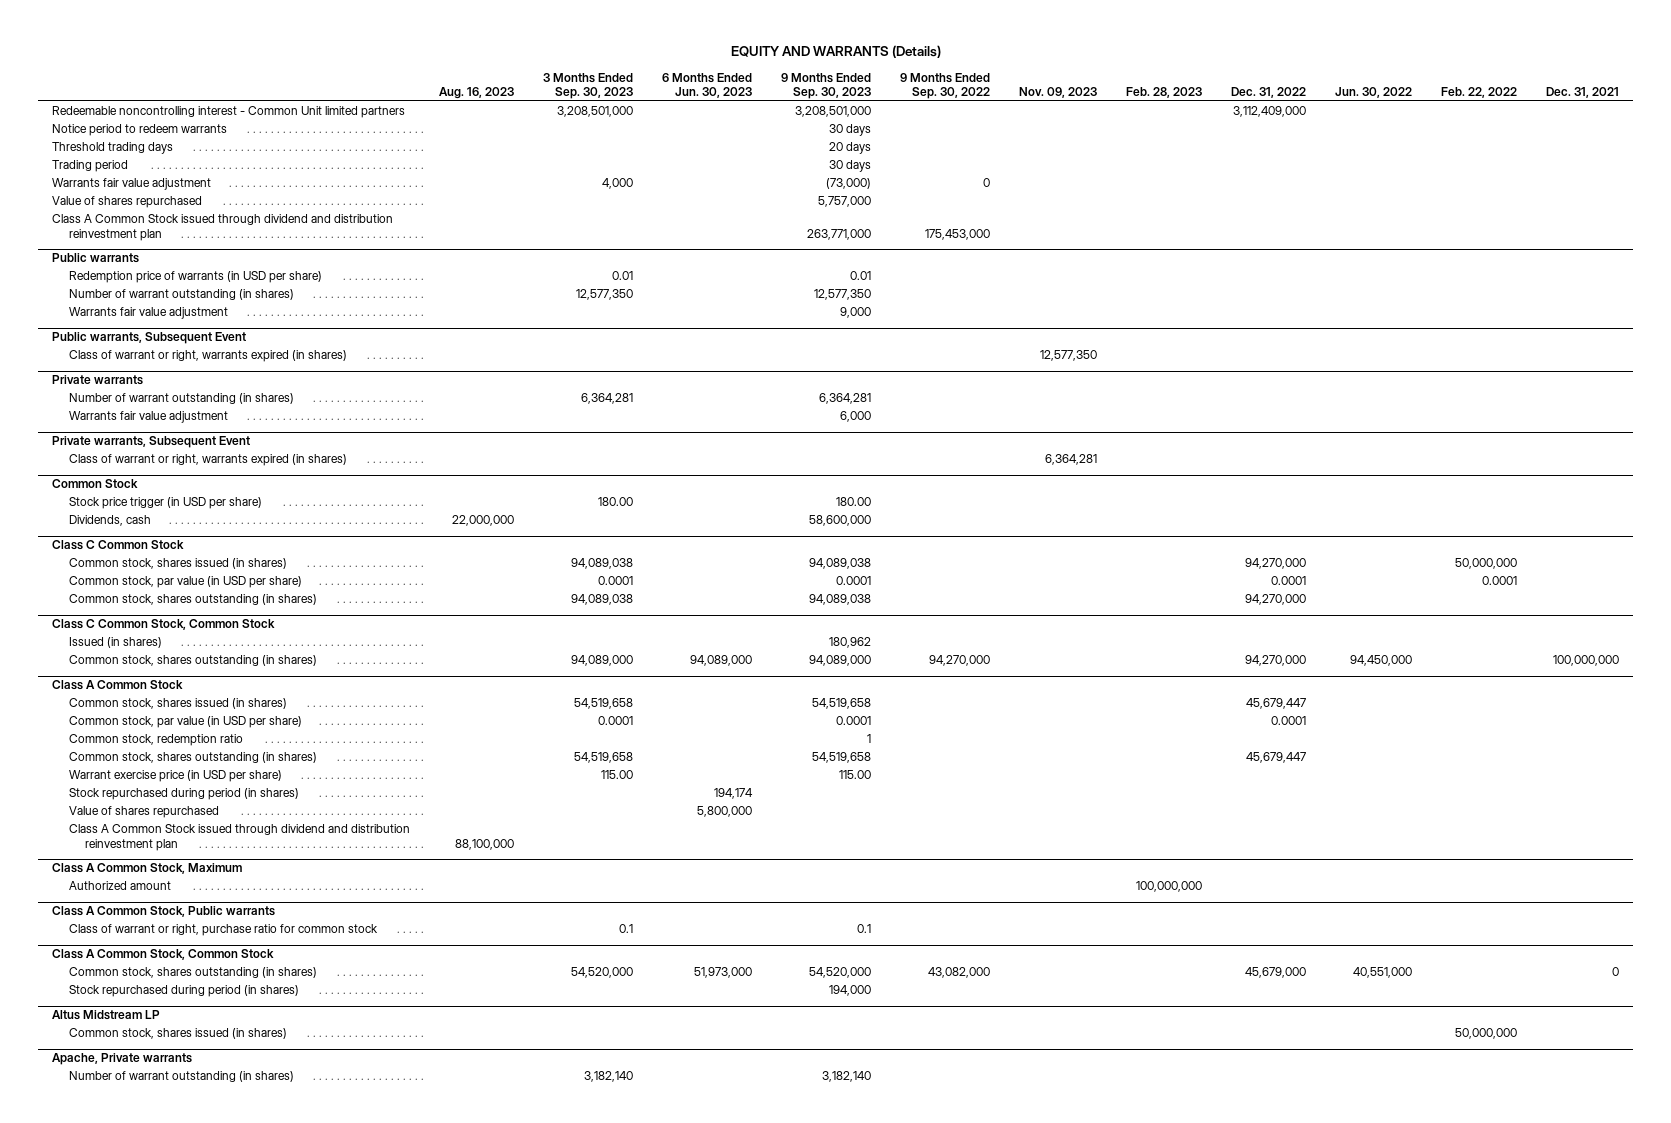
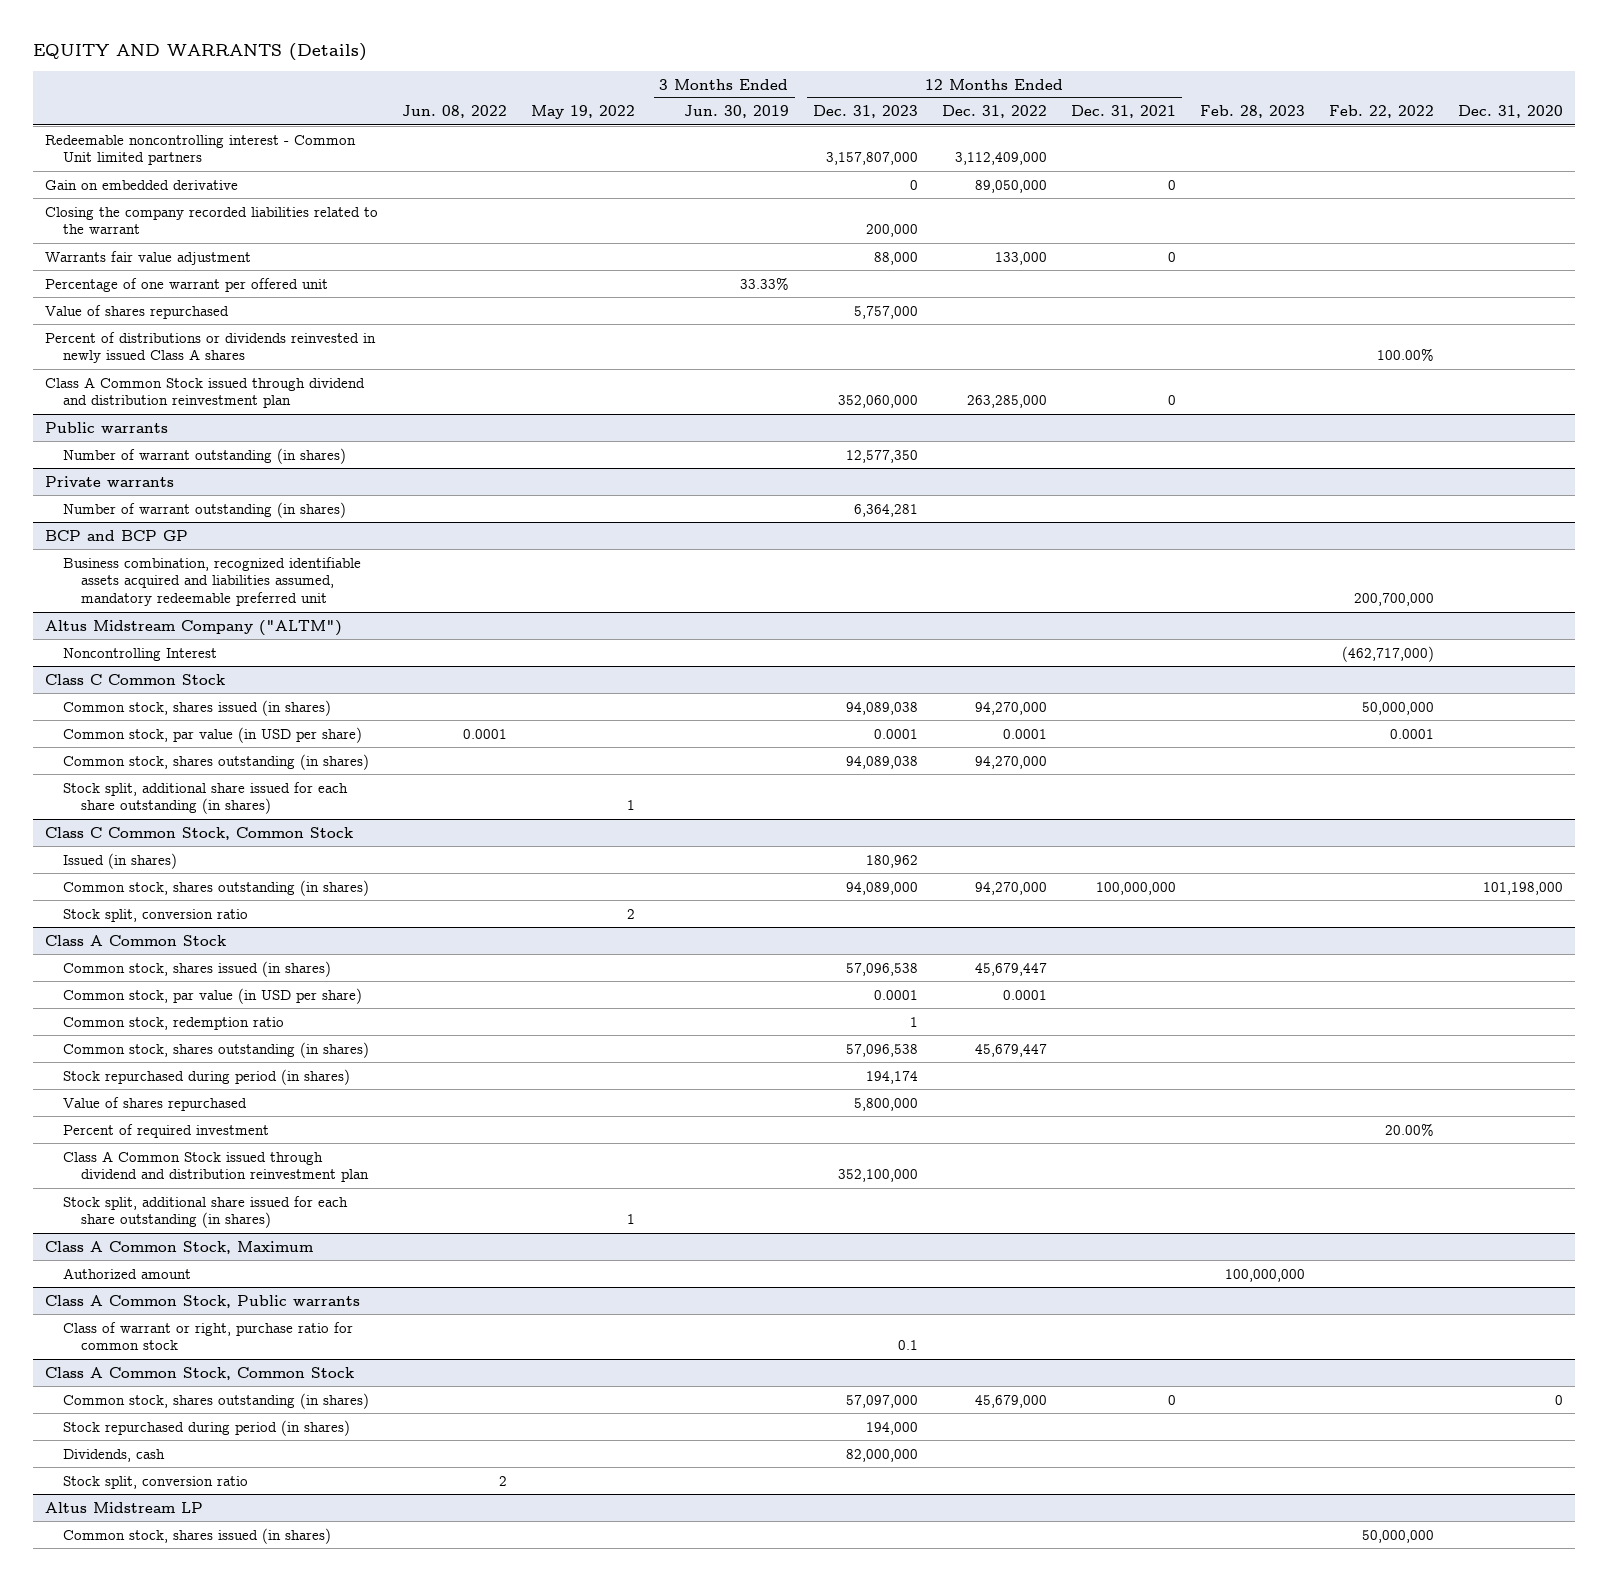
- | Aug. 16, 2023 | 3 Months Ended Sep. 30, 2023 | 6 Months Ended Jun. 30, 2023 | 9 Months Ended Sep. 30, 2023 | 9 Months Ended Sep. 30, 2022 | Nov. 09, 2023 | Feb. 28, 2023 | Dec. 31, 2022 | Jun. 30, 2022 | Feb. 22, 2022 | Dec. 31, 2021
+ | Jun. 08, 2022 | May 19, 2022 | 3 Months Ended Jun. 30, 2019 | 12 Months Ended Dec. 31, 2023 | 12 Months Ended Dec. 31, 2022 | 12 Months Ended Dec. 31, 2021 | Feb. 28, 2023 | Feb. 22, 2022 | Dec. 31, 2020
- Notice period to redeem warrants | | | | 30 days | | | | | | |
- Threshold trading days | | | | 20 days | | | | | | |
- Trading period | | | | 30 days | | | | | | |
+ Gain on embedded derivative | | | | 0 | 89,050,000 | 0 | | |
+ Closing the company recorded liabilities related to the warrant | | | | 200,000 | | | | |
+ Percentage of one warrant per offered unit | | | 33.33% | | | | | |
+ Percent of distributions or dividends reinvested in newly issued Class A shares | | | | | | | | 100.00% |
@ Public warrants
- Redemption price of warrants (in USD per share) | | 0.01 | | 0.01 | | | | | | |
- Warrants fair value adjustment | | | | 9,000 | | | | | | |
- Public warrants, Subsequent Event
- Class of warrant or right, warrants expired (in shares) | | | | | | 12,577,350 | | | | |
@ Private warrants
- Warrants fair value adjustment | | | | 6,000 | | | | | | |
- Private warrants, Subsequent Event
- Class of warrant or right, warrants expired (in shares) | | | | | | 6,364,281 | | | | |
- Common Stock
- Stock price trigger (in USD per share) | | 180.00 | | 180.00 | | | | | | |
- Dividends, cash | 22,000,000 | | | 58,600,000 | | | | | | |
+ BCP and BCP GP
+ Business combination, recognized identifiable assets acquired and liabilities assumed, mandatory redeemable preferred unit | | | | | | | | 200,700,000 |
+ Altus Midstream Company ("ALTM")
+ Noncontrolling Interest | | | | | | | | (462,717,000) |
@ Class C Common Stock
+ Stock split, additional share issued for each share outstanding (in shares) | | 1 | | | | | | |
@ Class C Common Stock, Common Stock
+ Stock split, conversion ratio | | 2 | | | | | | |
@ Class A Common Stock
- Warrant exercise price (in USD per share) | | 115.00 | | 115.00 | | | | | | |
+ Percent of required investment | | | | | | | | 20.00% |
+ Stock split, additional share issued for each share outstanding (in shares) | | 1 | | | | | | |
@ Class A Common Stock, Common Stock
+ Dividends, cash | | | | 82,000,000 | | | | |
+ Stock split, conversion ratio | 2 | | | | | | | |
- Apache, Private warrants
- Number of warrant outstanding (in shares) | | 3,182,140 | | 3,182,140 | | | | | | |

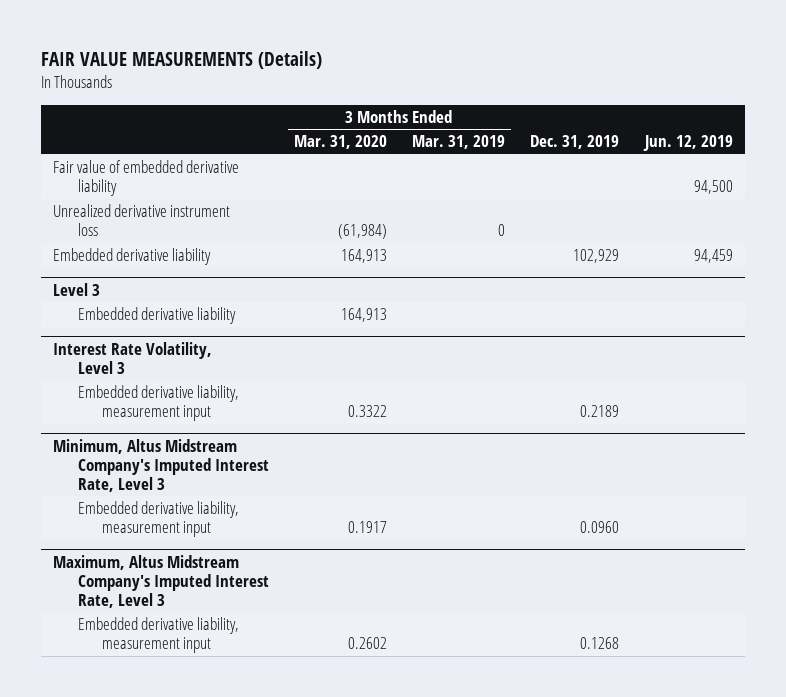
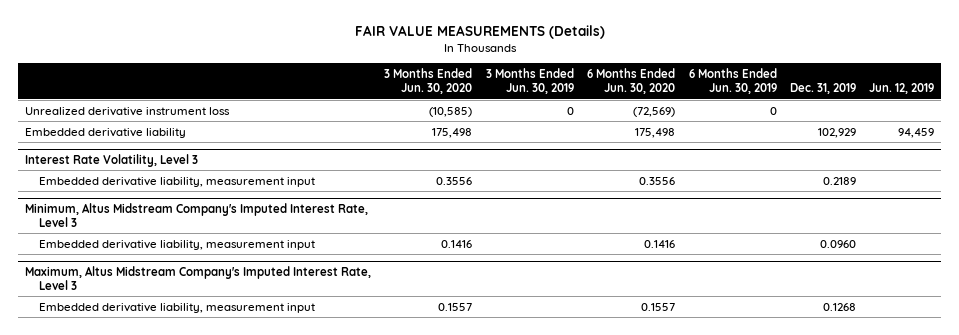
- | 3 Months Ended Mar. 31, 2020 | 3 Months Ended Mar. 31, 2019 | Dec. 31, 2019 | Jun. 12, 2019
+ | 3 Months Ended Jun. 30, 2020 | 3 Months Ended Jun. 30, 2019 | 6 Months Ended Jun. 30, 2020 | 6 Months Ended Jun. 30, 2019 | Dec. 31, 2019 | Jun. 12, 2019
- Fair value of embedded derivative liability | | | | 94,500
- Level 3
- Embedded derivative liability | 164,913 | | |

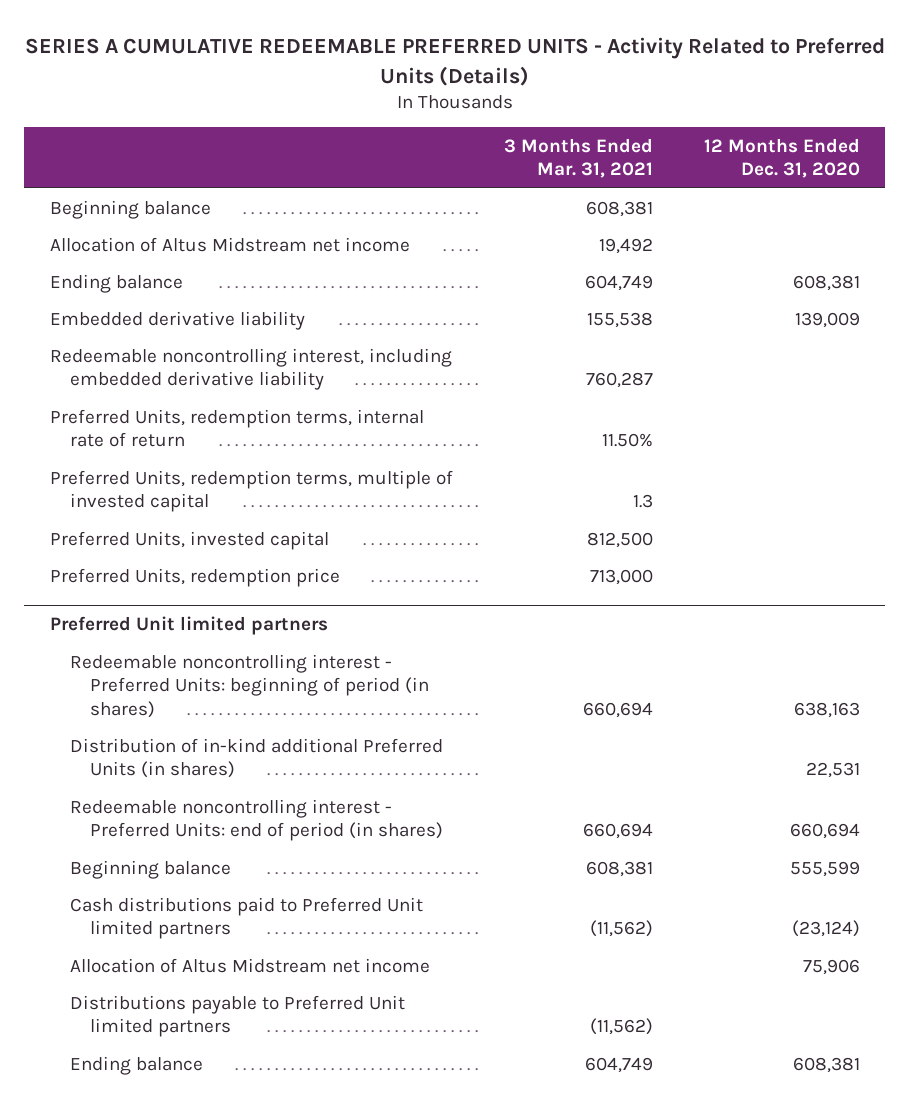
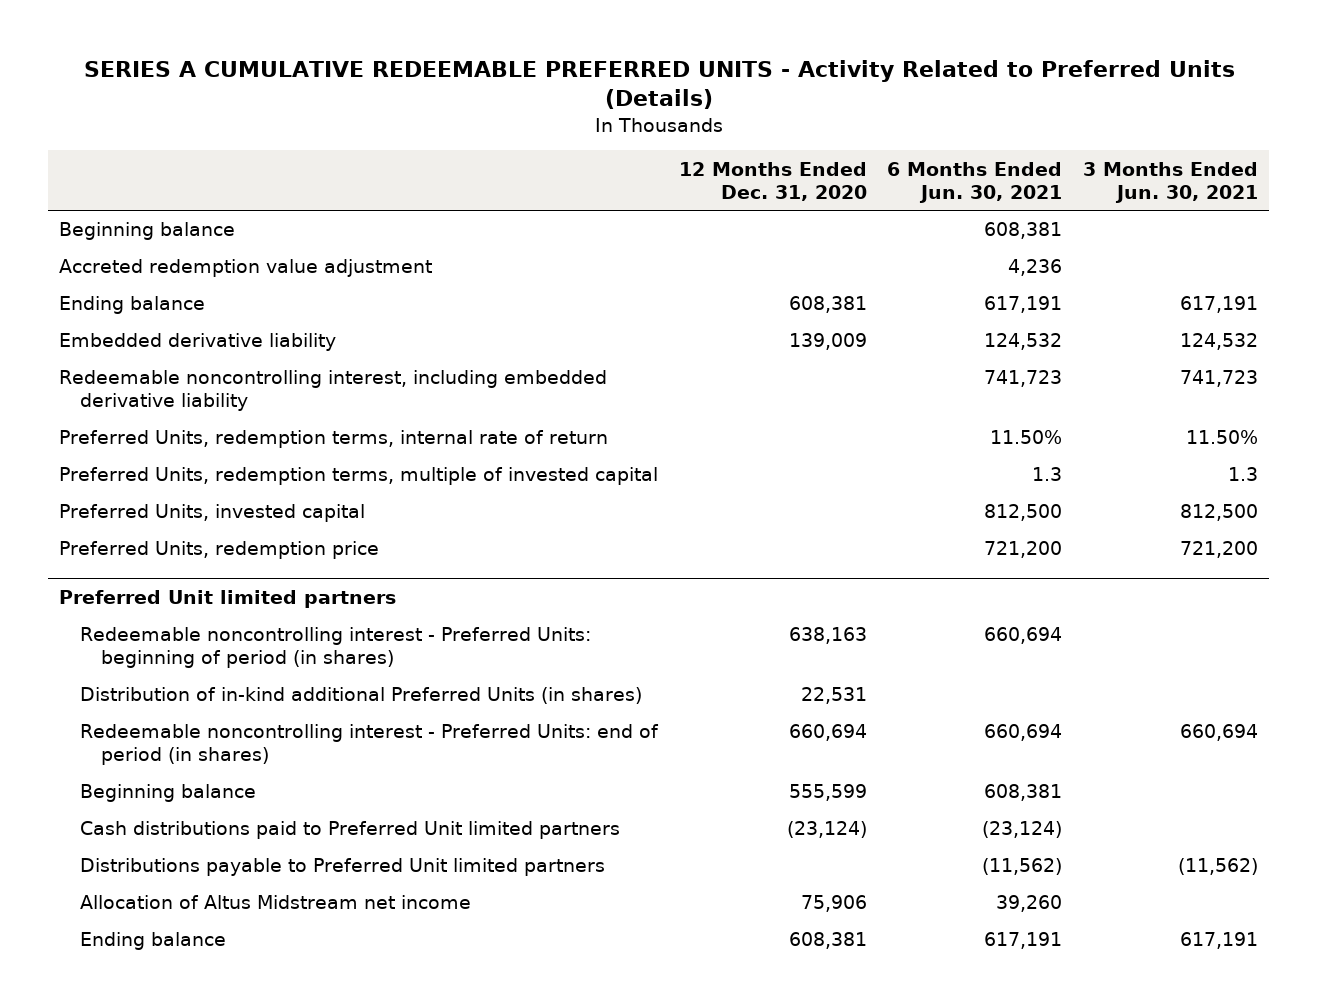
- | 3 Months Ended Mar. 31, 2021 | 12 Months Ended Dec. 31, 2020
+ | 12 Months Ended Dec. 31, 2020 | 6 Months Ended Jun. 30, 2021 | 3 Months Ended Jun. 30, 2021
- Allocation of Altus Midstream net income | 19,492 |
+ Accreted redemption value adjustment | | 4,236 |
@ Preferred Unit limited partners
moved down: Allocation of Altus Midstream net income | 75,906 | 39,260 |

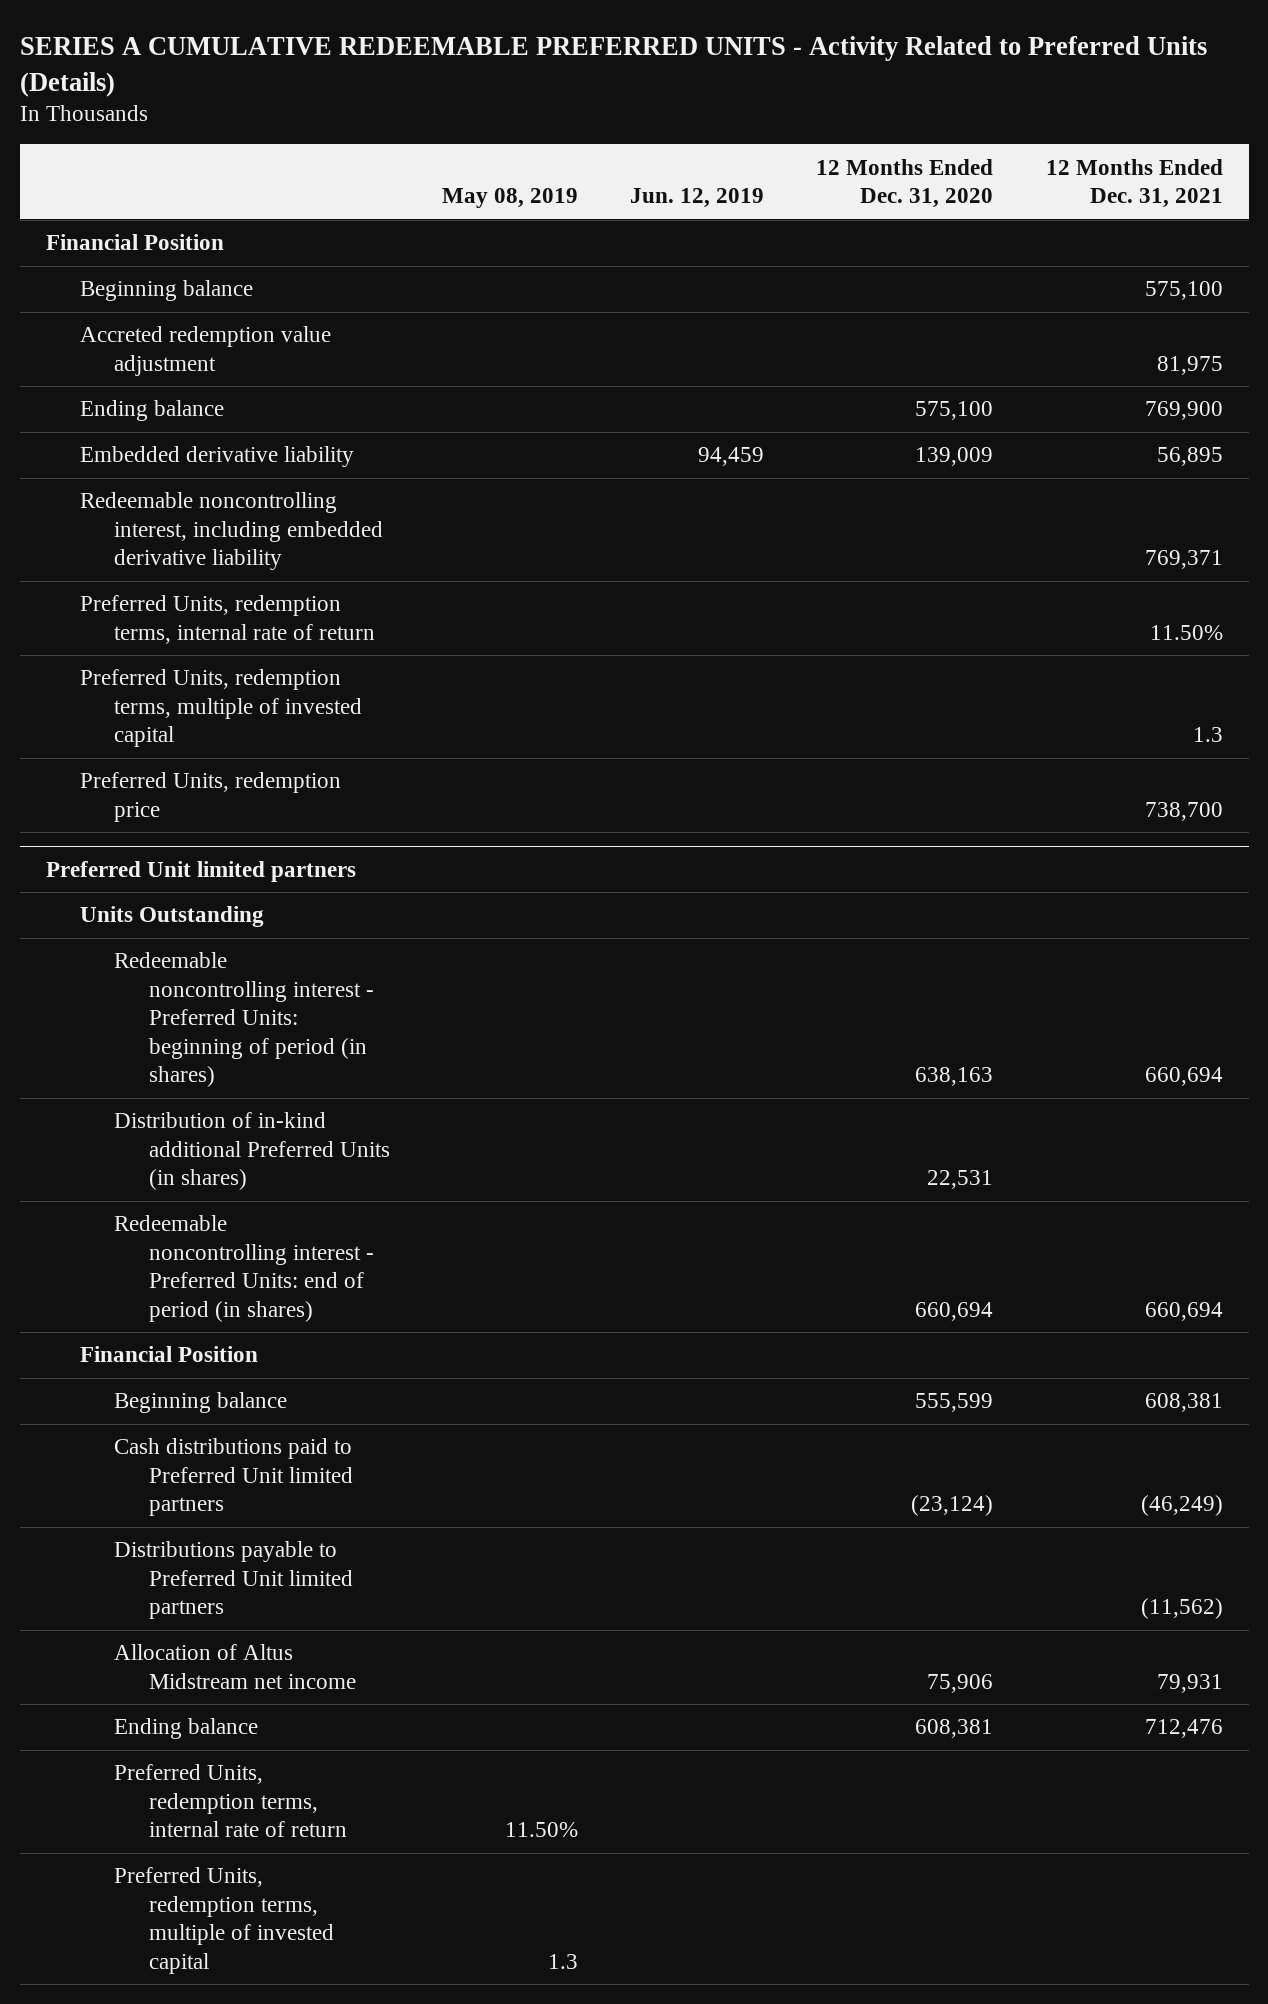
- | 12 Months Ended Dec. 31, 2020 | 6 Months Ended Jun. 30, 2021 | 3 Months Ended Jun. 30, 2021
+ | May 08, 2019 | Jun. 12, 2019 | 12 Months Ended Dec. 31, 2020 | 12 Months Ended Dec. 31, 2021
+ Financial Position
- Ending balance | 608,381 | 617,191 | 617,191
+ Ending balance | | | 575,100 | 769,900
- Preferred Units, invested capital | | 812,500 | 812,500
@ Preferred Unit limited partners
+ Units Outstanding
+ Financial Position
+ Preferred Units, redemption terms, internal rate of return | 11.50% | | |
+ Preferred Units, redemption terms, multiple of invested capital | 1.3 | | |

